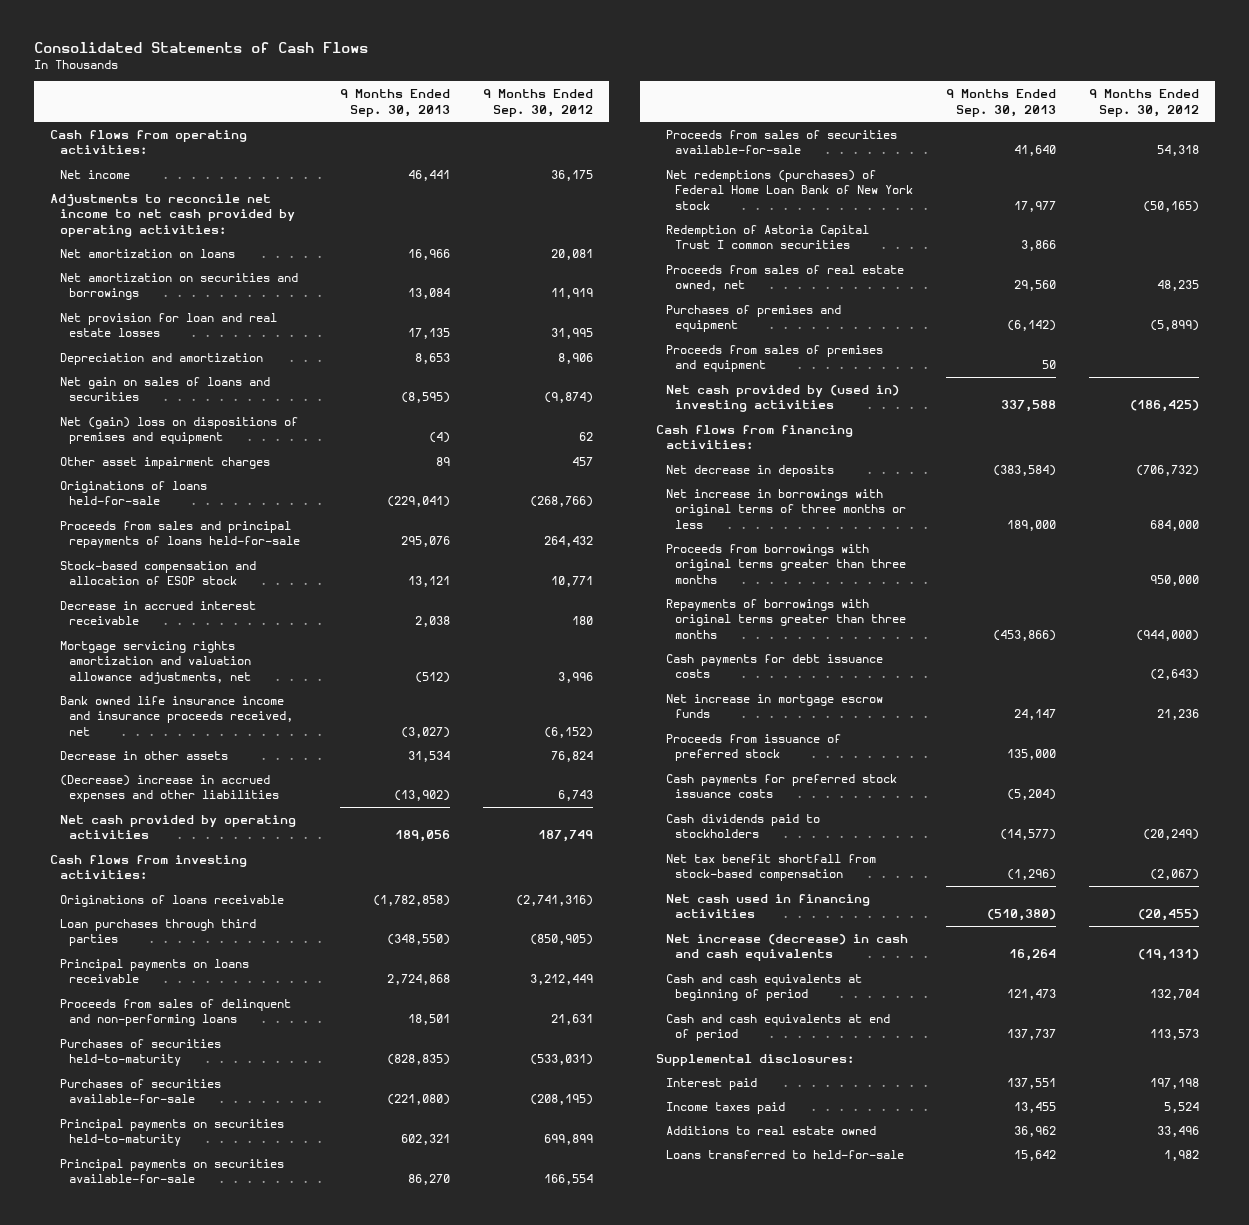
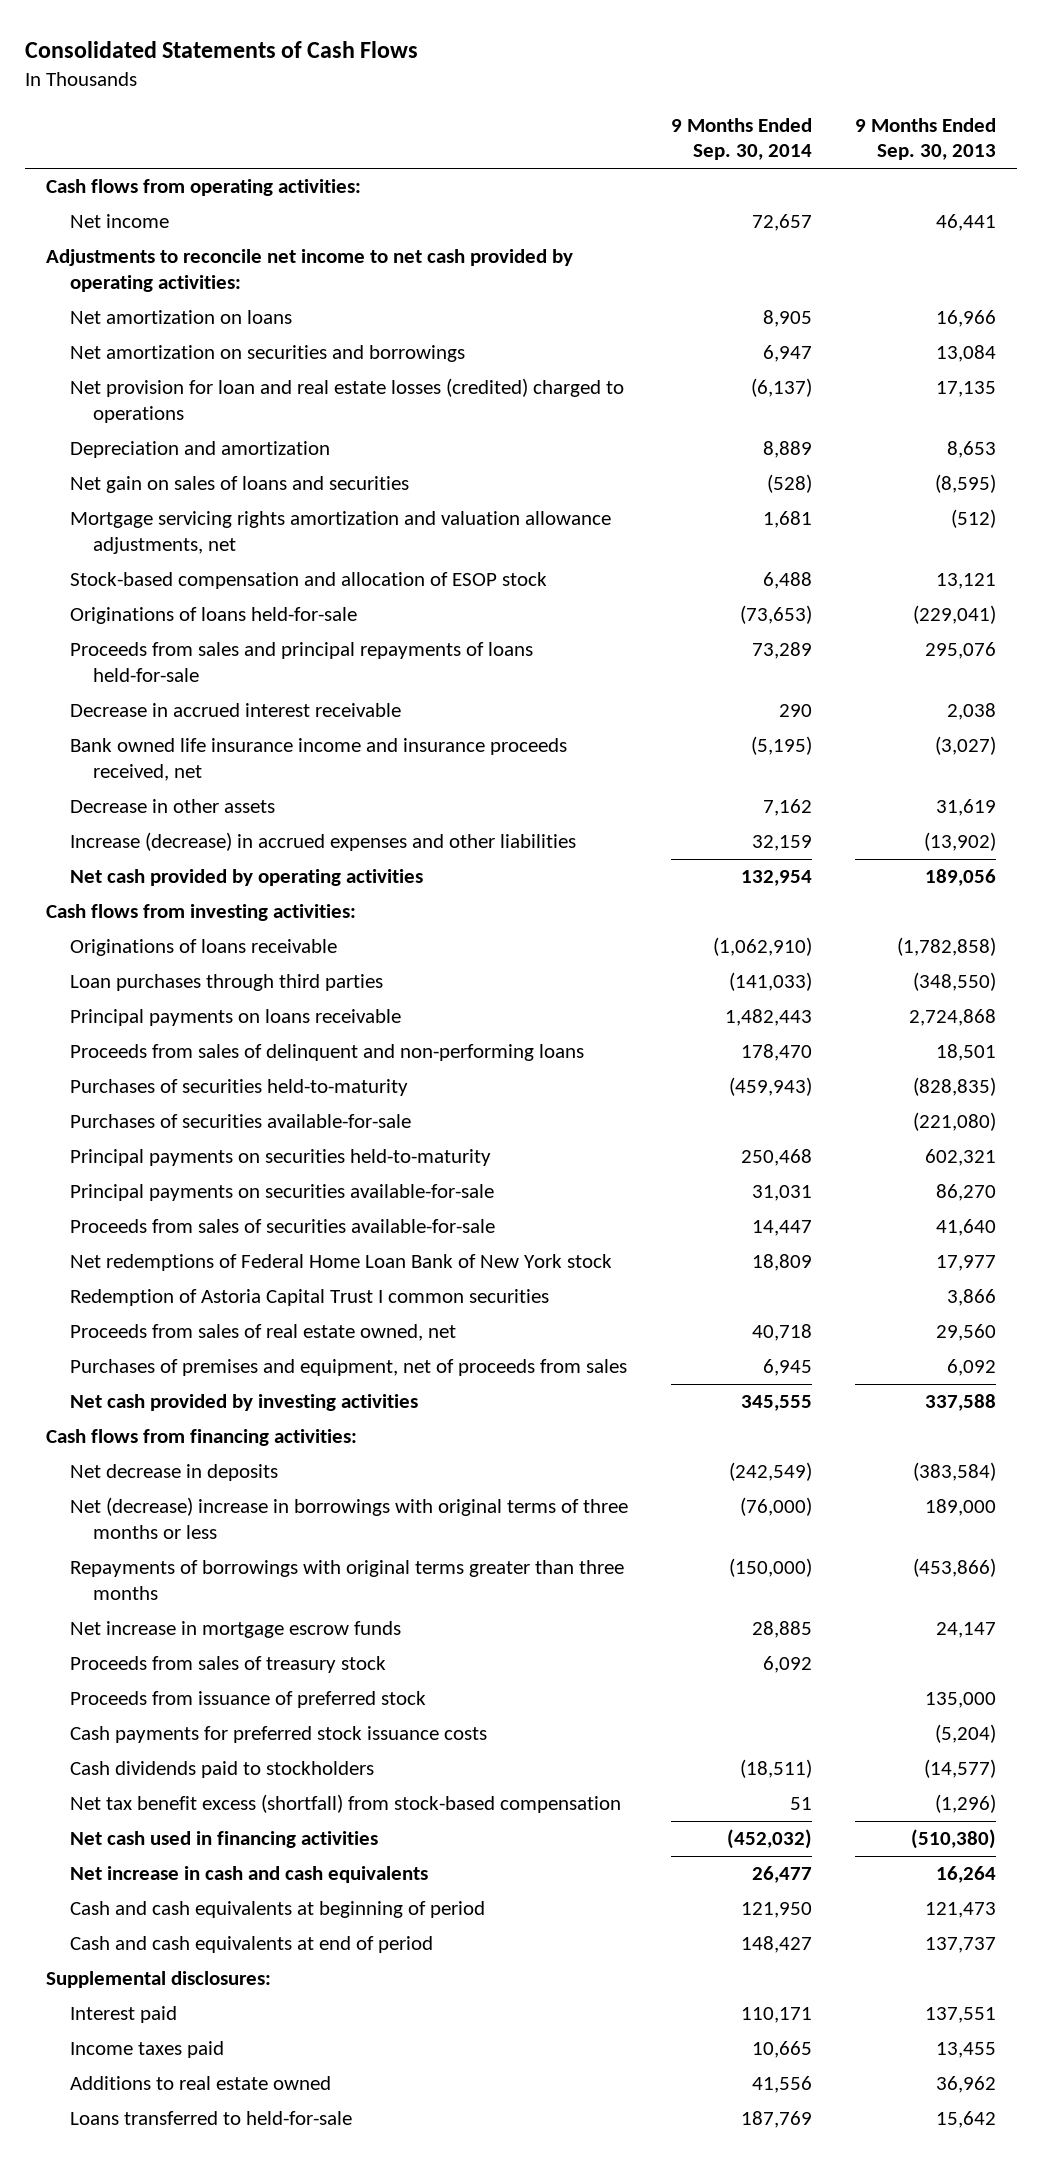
- | 9 Months Ended Sep. 30, 2013 | 9 Months Ended Sep. 30, 2012
+ | 9 Months Ended Sep. 30, 2014 | 9 Months Ended Sep. 30, 2013
- Net provision for loan and real estate losses | 17,135 | 31,995
+ Net provision for loan and real estate losses (credited) charged to operations | (6,137) | 17,135
- Net (gain) loss on dispositions of premises and equipment | (4) | 62
- Other asset impairment charges | 89 | 457
moved up: Mortgage servicing rights amortization and valuation allowance adjustments, net | 1,681 | (512)
moved up: Stock-based compensation and allocation of ESOP stock | 6,488 | 13,121
- Decrease in other assets | 31,534 | 76,824
- (Decrease) increase in accrued expenses and other liabilities | (13,902) | 6,743
+ Decrease in other assets | 7,162 | 31,619
+ Increase (decrease) in accrued expenses and other liabilities | 32,159 | (13,902)
- Net redemptions (purchases) of Federal Home Loan Bank of New York stock | 17,977 | (50,165)
+ Net redemptions of Federal Home Loan Bank of New York stock | 18,809 | 17,977
- Purchases of premises and equipment | (6,142) | (5,899)
- Proceeds from sales of premises and equipment | 50 |
- Net cash provided by (used in) investing activities | 337,588 | (186,425)
+ Purchases of premises and equipment, net of proceeds from sales | 6,945 | 6,092
+ Net cash provided by investing activities | 345,555 | 337,588
- Net increase in borrowings with original terms of three months or less | 189,000 | 684,000
- Proceeds from borrowings with original terms greater than three months | | 950,000
+ Net (decrease) increase in borrowings with original terms of three months or less | (76,000) | 189,000
- Cash payments for debt issuance costs | | (2,643)
+ Proceeds from sales of treasury stock | 6,092 |
- Net tax benefit shortfall from stock-based compensation | (1,296) | (2,067)
+ Net tax benefit excess (shortfall) from stock-based compensation | 51 | (1,296)
- Net increase (decrease) in cash and cash equivalents | 16,264 | (19,131)
+ Net increase in cash and cash equivalents | 26,477 | 16,264

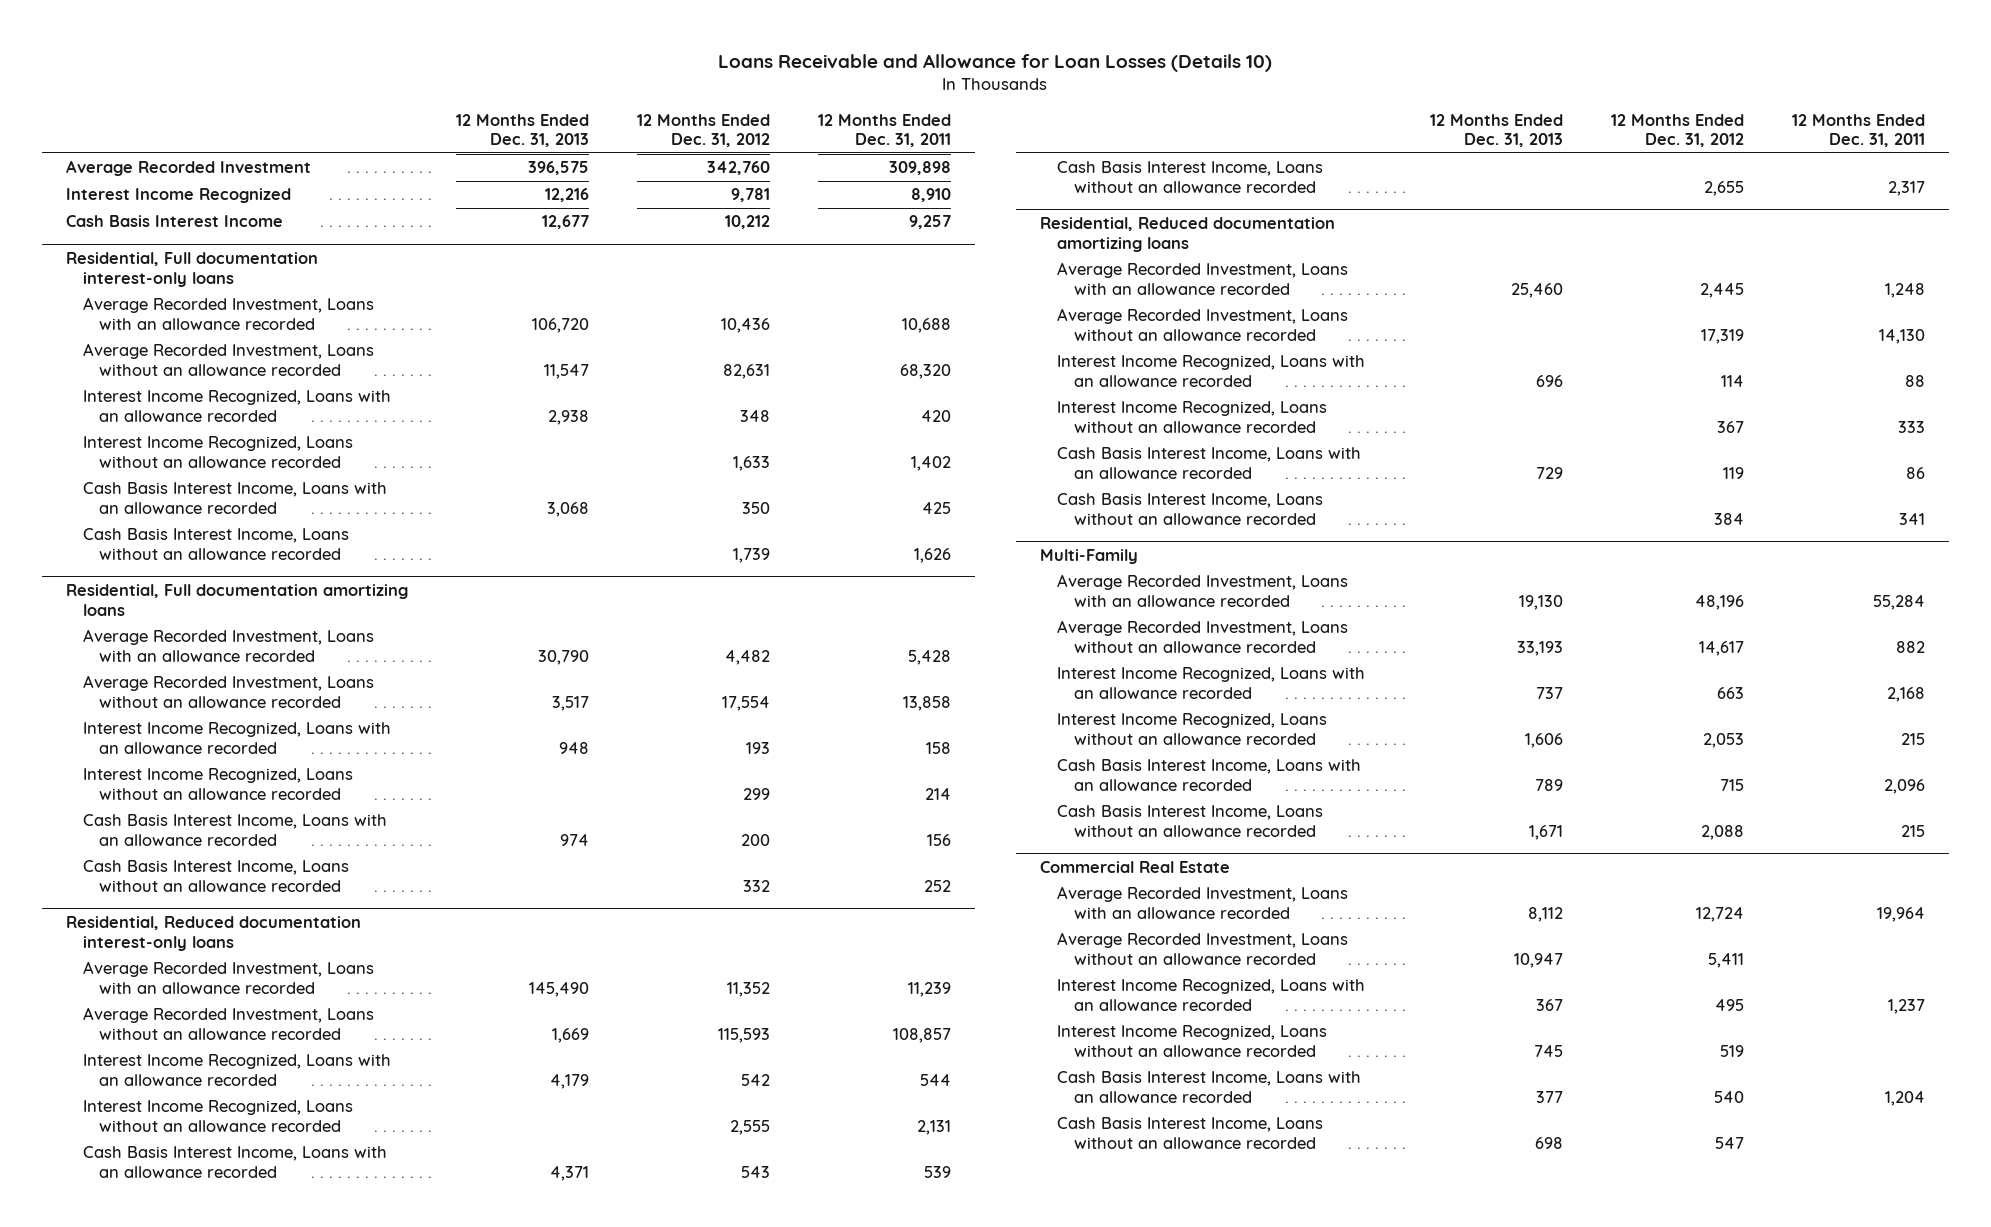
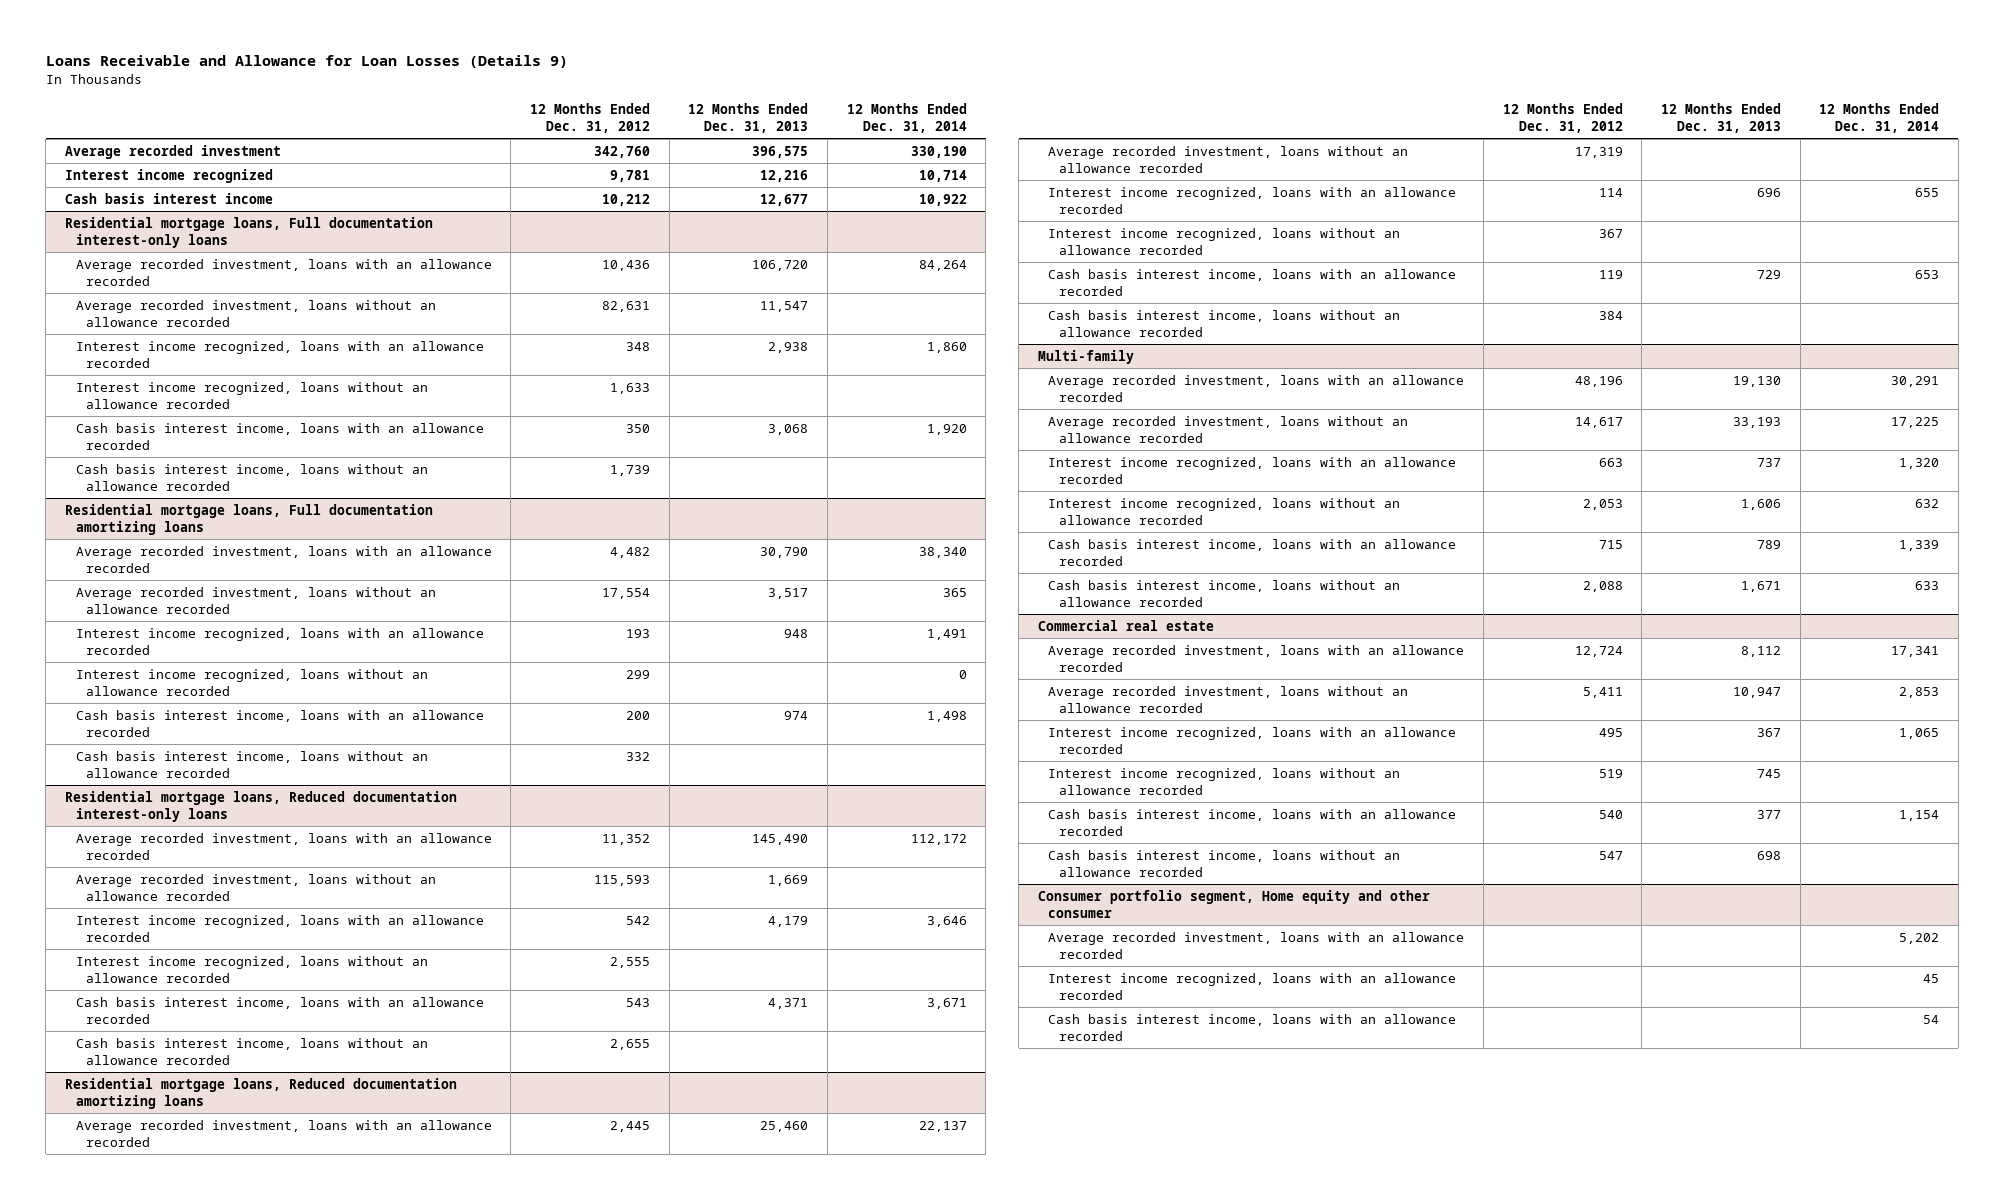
- Loans Receivable and Allowance for Loan Losses (Details 10)
+ Loans Receivable and Allowance for Loan Losses (Details 9)
- | 12 Months Ended Dec. 31, 2013 | 12 Months Ended Dec. 31, 2012 | 12 Months Ended Dec. 31, 2011
+ | 12 Months Ended Dec. 31, 2012 | 12 Months Ended Dec. 31, 2013 | 12 Months Ended Dec. 31, 2014
- Average Recorded Investment | 396,575 | 342,760 | 309,898
- Interest Income Recognized | 12,216 | 9,781 | 8,910
- Cash Basis Interest Income | 12,677 | 10,212 | 9,257
- Residential, Full documentation interest-only loans
- Average Recorded Investment, Loans with an allowance recorded | 106,720 | 10,436 | 10,688
- Average Recorded Investment, Loans without an allowance recorded | 11,547 | 82,631 | 68,320
- Interest Income Recognized, Loans with an allowance recorded | 2,938 | 348 | 420
- Interest Income Recognized, Loans without an allowance recorded | | 1,633 | 1,402
- Cash Basis Interest Income, Loans with an allowance recorded | 3,068 | 350 | 425
- Cash Basis Interest Income, Loans without an allowance recorded | | 1,739 | 1,626
- Residential, Full documentation amortizing loans
- Average Recorded Investment, Loans with an allowance recorded | 30,790 | 4,482 | 5,428
- Average Recorded Investment, Loans without an allowance recorded | 3,517 | 17,554 | 13,858
- Interest Income Recognized, Loans with an allowance recorded | 948 | 193 | 158
- Interest Income Recognized, Loans without an allowance recorded | | 299 | 214
- Cash Basis Interest Income, Loans with an allowance recorded | 974 | 200 | 156
- Cash Basis Interest Income, Loans without an allowance recorded | | 332 | 252
- Residential, Reduced documentation interest-only loans
- Average Recorded Investment, Loans with an allowance recorded | 145,490 | 11,352 | 11,239
- Average Recorded Investment, Loans without an allowance recorded | 1,669 | 115,593 | 108,857
- Interest Income Recognized, Loans with an allowance recorded | 4,179 | 542 | 544
- Interest Income Recognized, Loans without an allowance recorded | | 2,555 | 2,131
- Cash Basis Interest Income, Loans with an allowance recorded | 4,371 | 543 | 539
- Cash Basis Interest Income, Loans without an allowance recorded | | 2,655 | 2,317
- Residential, Reduced documentation amortizing loans
- Average Recorded Investment, Loans with an allowance recorded | 25,460 | 2,445 | 1,248
- Average Recorded Investment, Loans without an allowance recorded | | 17,319 | 14,130
- Interest Income Recognized, Loans with an allowance recorded | 696 | 114 | 88
- Interest Income Recognized, Loans without an allowance recorded | | 367 | 333
- Cash Basis Interest Income, Loans with an allowance recorded | 729 | 119 | 86
- Cash Basis Interest Income, Loans without an allowance recorded | | 384 | 341
- Multi-Family
- Average Recorded Investment, Loans with an allowance recorded | 19,130 | 48,196 | 55,284
- Average Recorded Investment, Loans without an allowance recorded | 33,193 | 14,617 | 882
- Interest Income Recognized, Loans with an allowance recorded | 737 | 663 | 2,168
- Interest Income Recognized, Loans without an allowance recorded | 1,606 | 2,053 | 215
- Cash Basis Interest Income, Loans with an allowance recorded | 789 | 715 | 2,096
- Cash Basis Interest Income, Loans without an allowance recorded | 1,671 | 2,088 | 215
- Commercial Real Estate
- Average Recorded Investment, Loans with an allowance recorded | 8,112 | 12,724 | 19,964
- Average Recorded Investment, Loans without an allowance recorded | 10,947 | 5,411 |
- Interest Income Recognized, Loans with an allowance recorded | 367 | 495 | 1,237
- Interest Income Recognized, Loans without an allowance recorded | 745 | 519 |
- Cash Basis Interest Income, Loans with an allowance recorded | 377 | 540 | 1,204
- Cash Basis Interest Income, Loans without an allowance recorded | 698 | 547 |
+ Average recorded investment | 342,760 | 396,575 | 330,190
+ Interest income recognized | 9,781 | 12,216 | 10,714
+ Cash basis interest income | 10,212 | 12,677 | 10,922
+ Residential mortgage loans, Full documentation interest-only loans
+ Average recorded investment, loans with an allowance recorded | 10,436 | 106,720 | 84,264
+ Average recorded investment, loans without an allowance recorded | 82,631 | 11,547 |
+ Interest income recognized, loans with an allowance recorded | 348 | 2,938 | 1,860
+ Interest income recognized, loans without an allowance recorded | 1,633 | |
+ Cash basis interest income, loans with an allowance recorded | 350 | 3,068 | 1,920
+ Cash basis interest income, loans without an allowance recorded | 1,739 | |
+ Residential mortgage loans, Full documentation amortizing loans
+ Average recorded investment, loans with an allowance recorded | 4,482 | 30,790 | 38,340
+ Average recorded investment, loans without an allowance recorded | 17,554 | 3,517 | 365
+ Interest income recognized, loans with an allowance recorded | 193 | 948 | 1,491
+ Interest income recognized, loans without an allowance recorded | 299 | | 0
+ Cash basis interest income, loans with an allowance recorded | 200 | 974 | 1,498
+ Cash basis interest income, loans without an allowance recorded | 332 | |
+ Residential mortgage loans, Reduced documentation interest-only loans
+ Average recorded investment, loans with an allowance recorded | 11,352 | 145,490 | 112,172
+ Average recorded investment, loans without an allowance recorded | 115,593 | 1,669 |
+ Interest income recognized, loans with an allowance recorded | 542 | 4,179 | 3,646
+ Interest income recognized, loans without an allowance recorded | 2,555 | |
+ Cash basis interest income, loans with an allowance recorded | 543 | 4,371 | 3,671
+ Cash basis interest income, loans without an allowance recorded | 2,655 | |
+ Residential mortgage loans, Reduced documentation amortizing loans
+ Average recorded investment, loans with an allowance recorded | 2,445 | 25,460 | 22,137
+ Average recorded investment, loans without an allowance recorded | 17,319 | |
+ Interest income recognized, loans with an allowance recorded | 114 | 696 | 655
+ Interest income recognized, loans without an allowance recorded | 367 | |
+ Cash basis interest income, loans with an allowance recorded | 119 | 729 | 653
+ Cash basis interest income, loans without an allowance recorded | 384 | |
+ Multi-family
+ Average recorded investment, loans with an allowance recorded | 48,196 | 19,130 | 30,291
+ Average recorded investment, loans without an allowance recorded | 14,617 | 33,193 | 17,225
+ Interest income recognized, loans with an allowance recorded | 663 | 737 | 1,320
+ Interest income recognized, loans without an allowance recorded | 2,053 | 1,606 | 632
+ Cash basis interest income, loans with an allowance recorded | 715 | 789 | 1,339
+ Cash basis interest income, loans without an allowance recorded | 2,088 | 1,671 | 633
+ Commercial real estate
+ Average recorded investment, loans with an allowance recorded | 12,724 | 8,112 | 17,341
+ Average recorded investment, loans without an allowance recorded | 5,411 | 10,947 | 2,853
+ Interest income recognized, loans with an allowance recorded | 495 | 367 | 1,065
+ Interest income recognized, loans without an allowance recorded | 519 | 745 |
+ Cash basis interest income, loans with an allowance recorded | 540 | 377 | 1,154
+ Cash basis interest income, loans without an allowance recorded | 547 | 698 |
+ Consumer portfolio segment, Home equity and other consumer
+ Average recorded investment, loans with an allowance recorded | | | 5,202
+ Interest income recognized, loans with an allowance recorded | | | 45
+ Cash basis interest income, loans with an allowance recorded | | | 54

